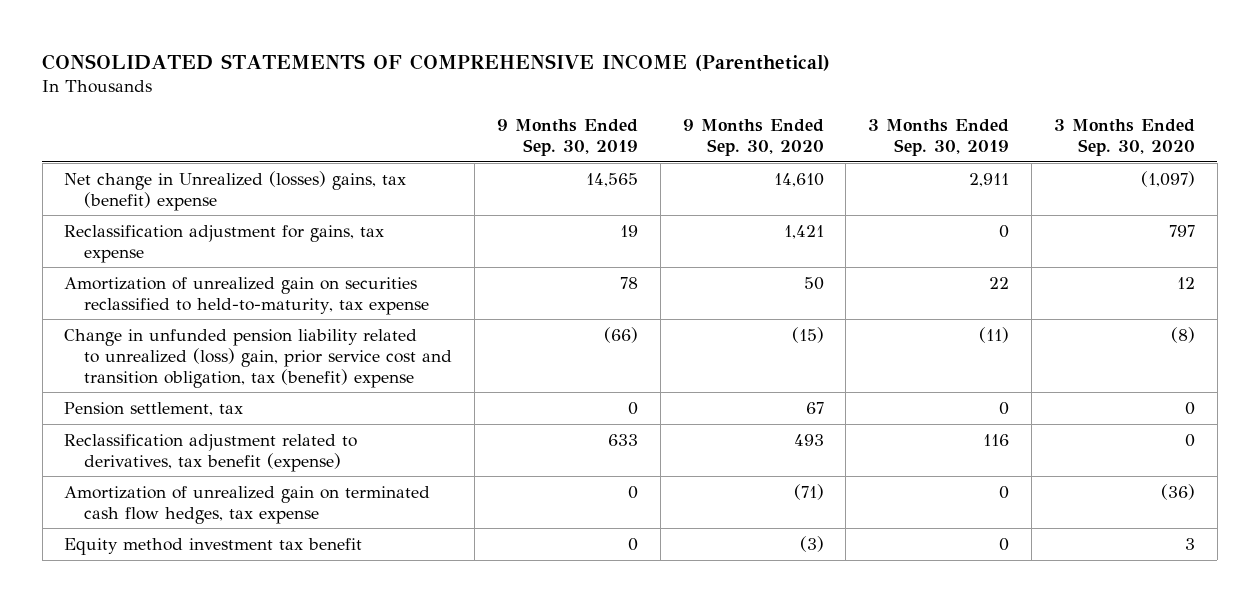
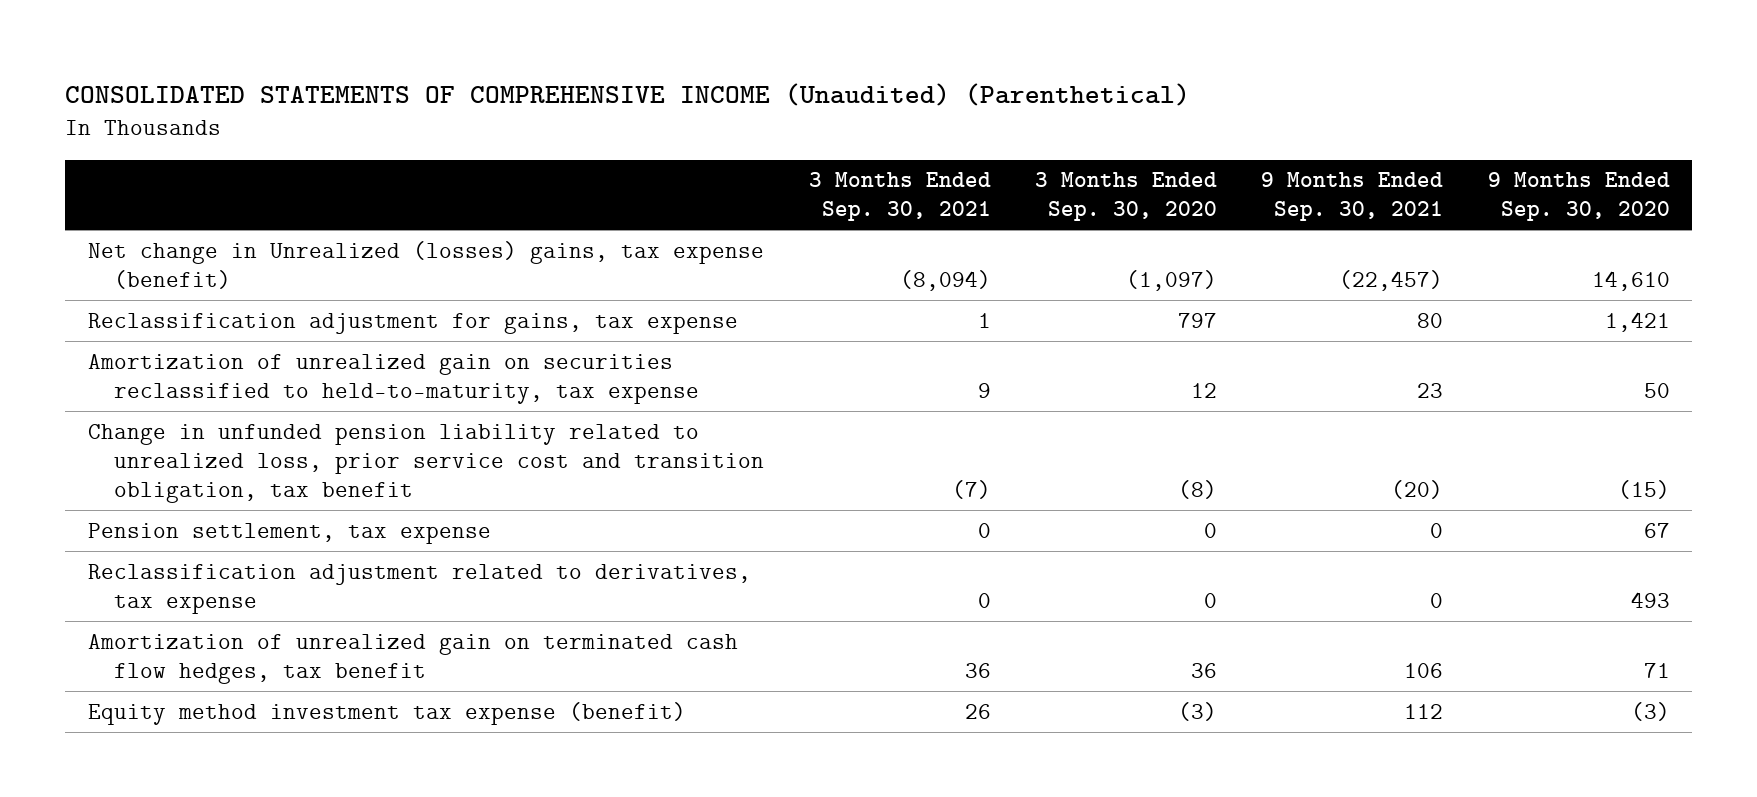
- CONSOLIDATED STATEMENTS OF COMPREHENSIVE INCOME (Parenthetical)
+ CONSOLIDATED STATEMENTS OF COMPREHENSIVE INCOME (Unaudited) (Parenthetical)
- | 9 Months Ended Sep. 30, 2019 | 9 Months Ended Sep. 30, 2020 | 3 Months Ended Sep. 30, 2019 | 3 Months Ended Sep. 30, 2020
+ | 3 Months Ended Sep. 30, 2021 | 3 Months Ended Sep. 30, 2020 | 9 Months Ended Sep. 30, 2021 | 9 Months Ended Sep. 30, 2020
- Net change in Unrealized (losses) gains, tax (benefit) expense | 14,565 | 14,610 | 2,911 | (1,097)
+ Net change in Unrealized (losses) gains, tax expense (benefit) | (8,094) | (1,097) | (22,457) | 14,610
- Change in unfunded pension liability related to unrealized (loss) gain, prior service cost and transition obligation, tax (benefit) expense | (66) | (15) | (11) | (8)
- Pension settlement, tax | 0 | 67 | 0 | 0
- Reclassification adjustment related to derivatives, tax benefit (expense) | 633 | 493 | 116 | 0
- Amortization of unrealized gain on terminated cash flow hedges, tax expense | 0 | (71) | 0 | (36)
- Equity method investment tax benefit | 0 | (3) | 0 | 3
+ Change in unfunded pension liability related to unrealized loss, prior service cost and transition obligation, tax benefit | (7) | (8) | (20) | (15)
+ Pension settlement, tax expense | 0 | 0 | 0 | 67
+ Reclassification adjustment related to derivatives, tax expense | 0 | 0 | 0 | 493
+ Amortization of unrealized gain on terminated cash flow hedges, tax benefit | 36 | 36 | 106 | 71
+ Equity method investment tax expense (benefit) | 26 | (3) | 112 | (3)

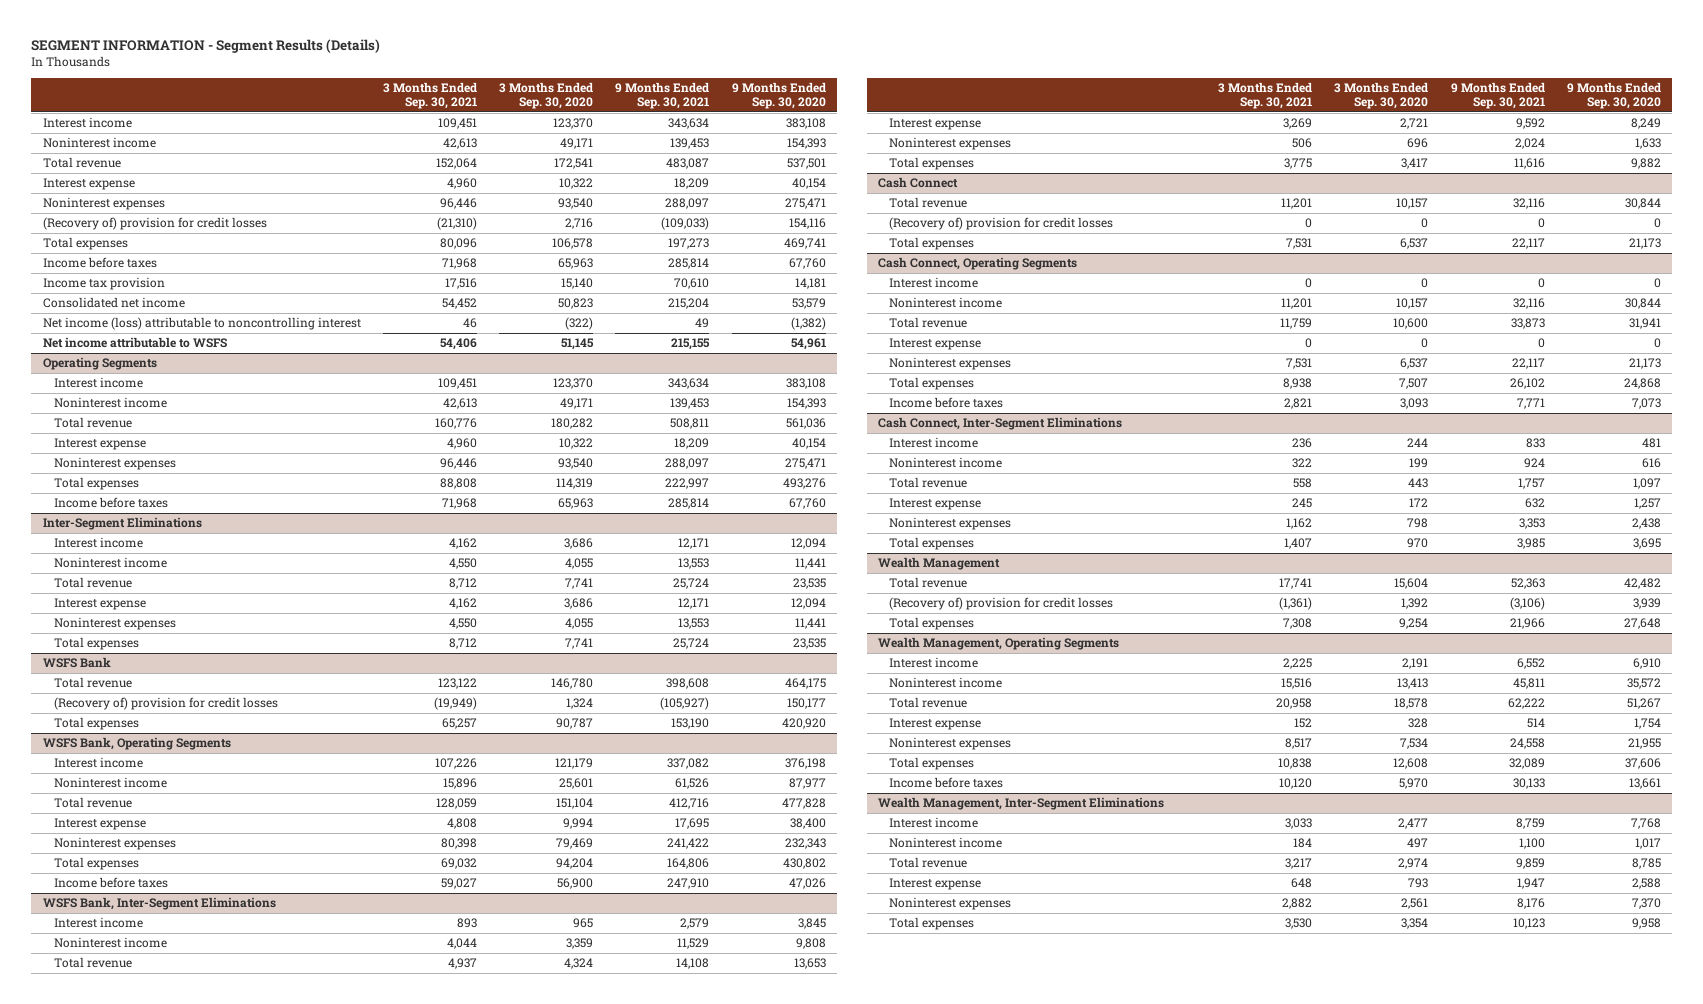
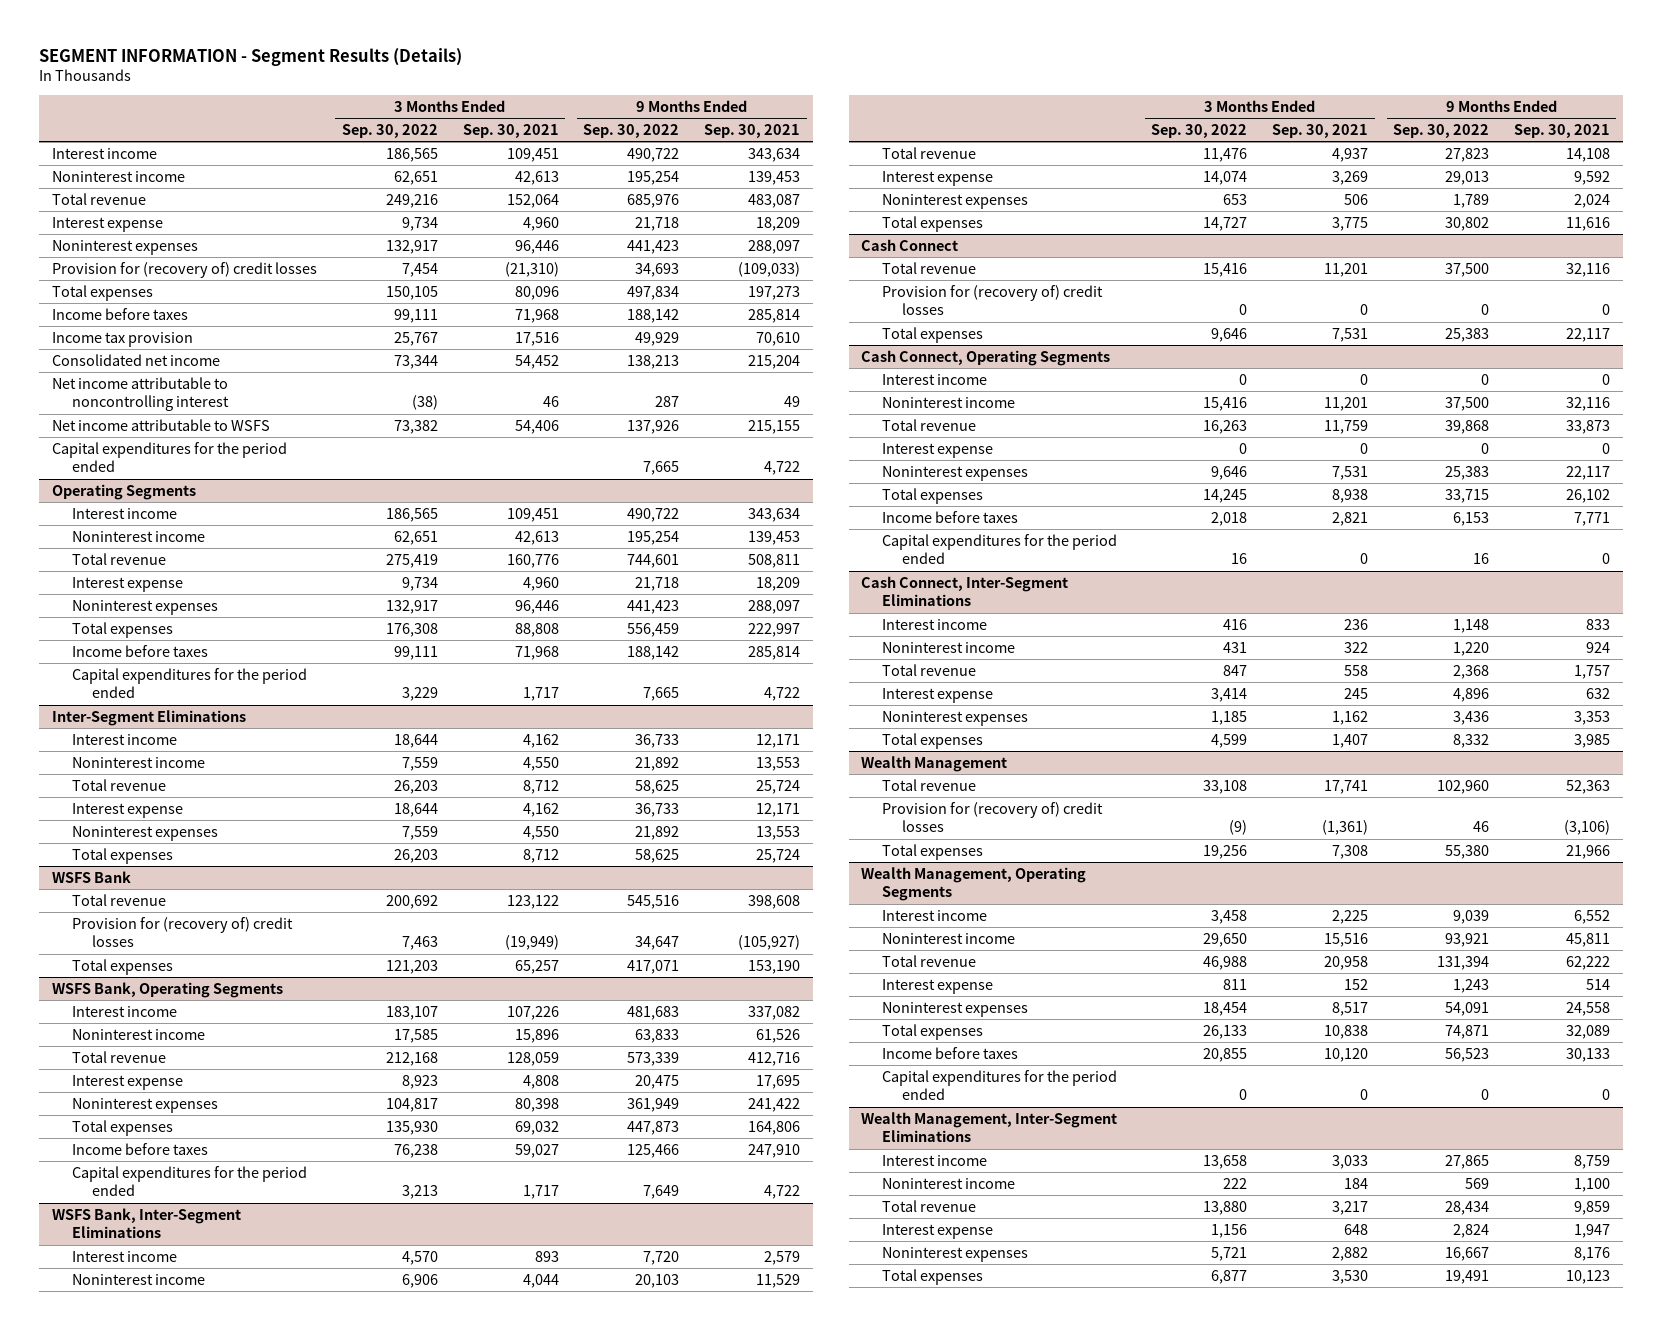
- | 3 Months Ended Sep. 30, 2021 | 3 Months Ended Sep. 30, 2020 | 9 Months Ended Sep. 30, 2021 | 9 Months Ended Sep. 30, 2020
+ | 3 Months Ended Sep. 30, 2022 | 3 Months Ended Sep. 30, 2021 | 9 Months Ended Sep. 30, 2022 | 9 Months Ended Sep. 30, 2021
- (Recovery of) provision for credit losses | (21,310) | 2,716 | (109,033) | 154,116
+ Provision for (recovery of) credit losses | 7,454 | (21,310) | 34,693 | (109,033)
- Net income (loss) attributable to noncontrolling interest | 46 | (322) | 49 | (1,382)
+ Net income attributable to noncontrolling interest | (38) | 46 | 287 | 49
+ Capital expenditures for the period ended | | | 7,665 | 4,722
@ Operating Segments
+ Capital expenditures for the period ended | 3,229 | 1,717 | 7,665 | 4,722
@ WSFS Bank
- (Recovery of) provision for credit losses | (19,949) | 1,324 | (105,927) | 150,177
+ Provision for (recovery of) credit losses | 7,463 | (19,949) | 34,647 | (105,927)
@ WSFS Bank, Operating Segments
+ Capital expenditures for the period ended | 3,213 | 1,717 | 7,649 | 4,722
@ Cash Connect
- (Recovery of) provision for credit losses | 0 | 0 | 0 | 0
+ Provision for (recovery of) credit losses | 0 | 0 | 0 | 0
@ Cash Connect, Operating Segments
+ Capital expenditures for the period ended | 16 | 0 | 16 | 0
@ Wealth Management
- (Recovery of) provision for credit losses | (1,361) | 1,392 | (3,106) | 3,939
+ Provision for (recovery of) credit losses | (9) | (1,361) | 46 | (3,106)
@ Wealth Management, Operating Segments
+ Capital expenditures for the period ended | 0 | 0 | 0 | 0

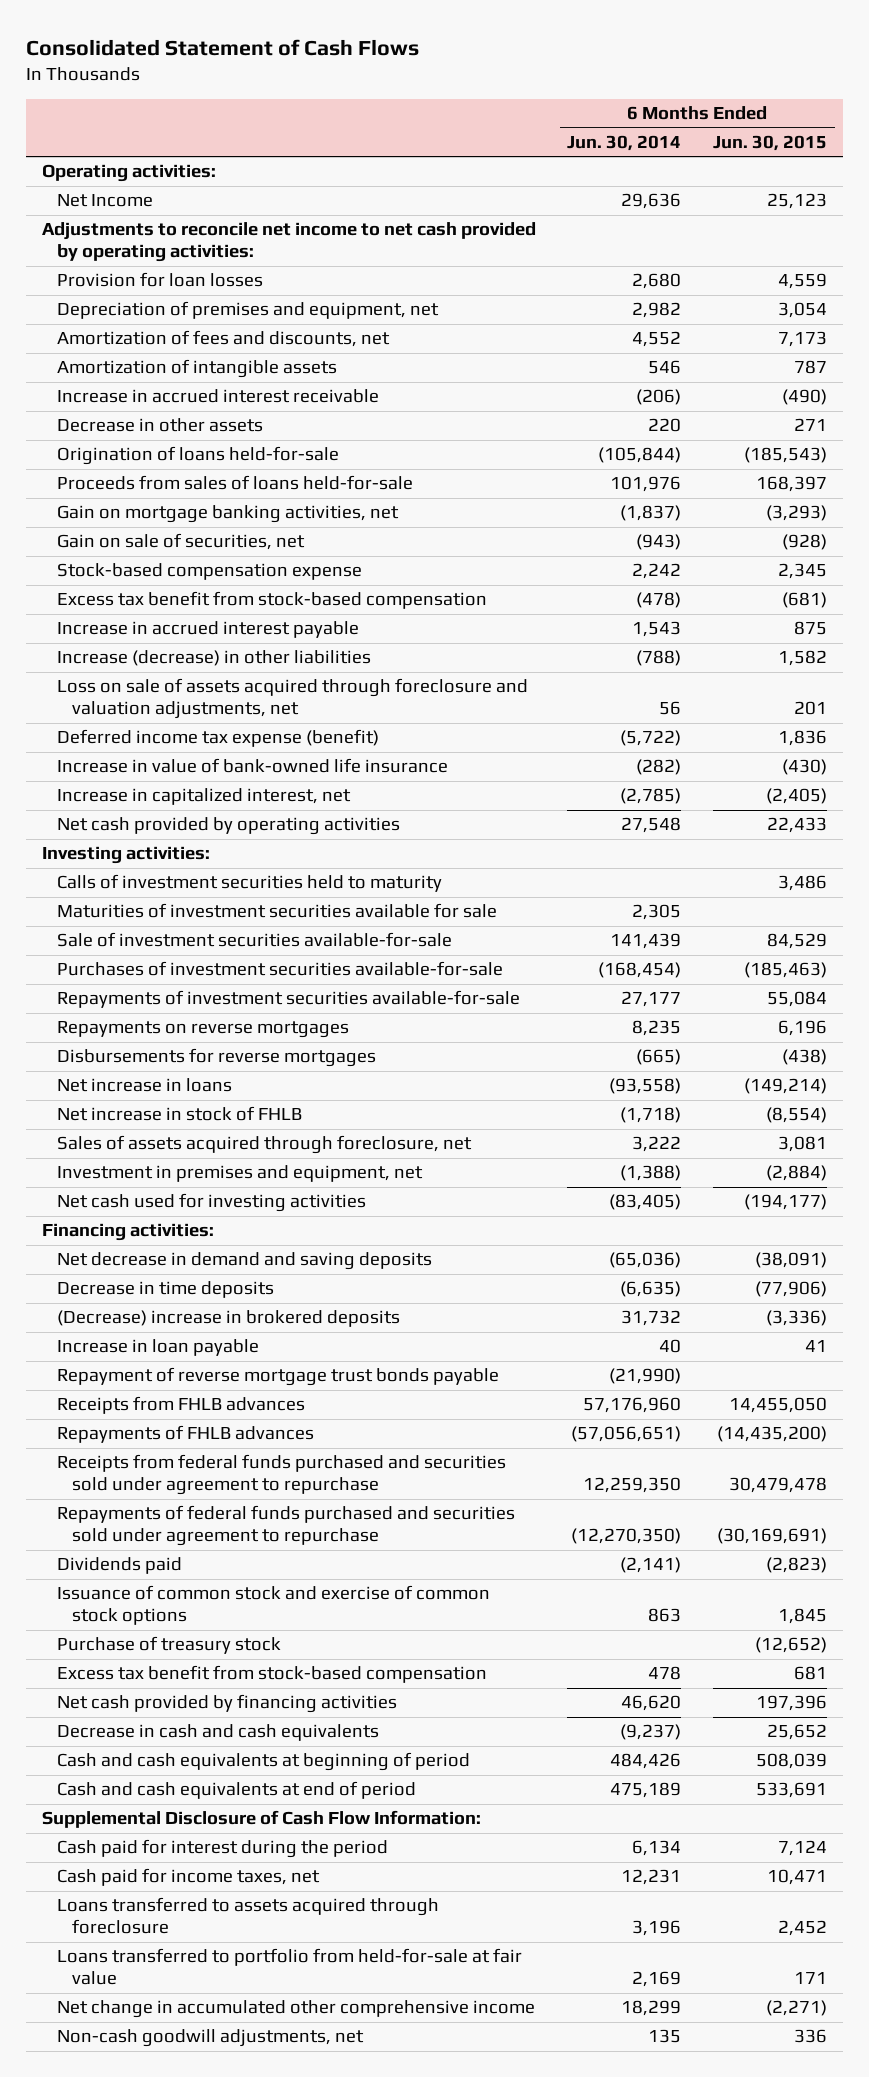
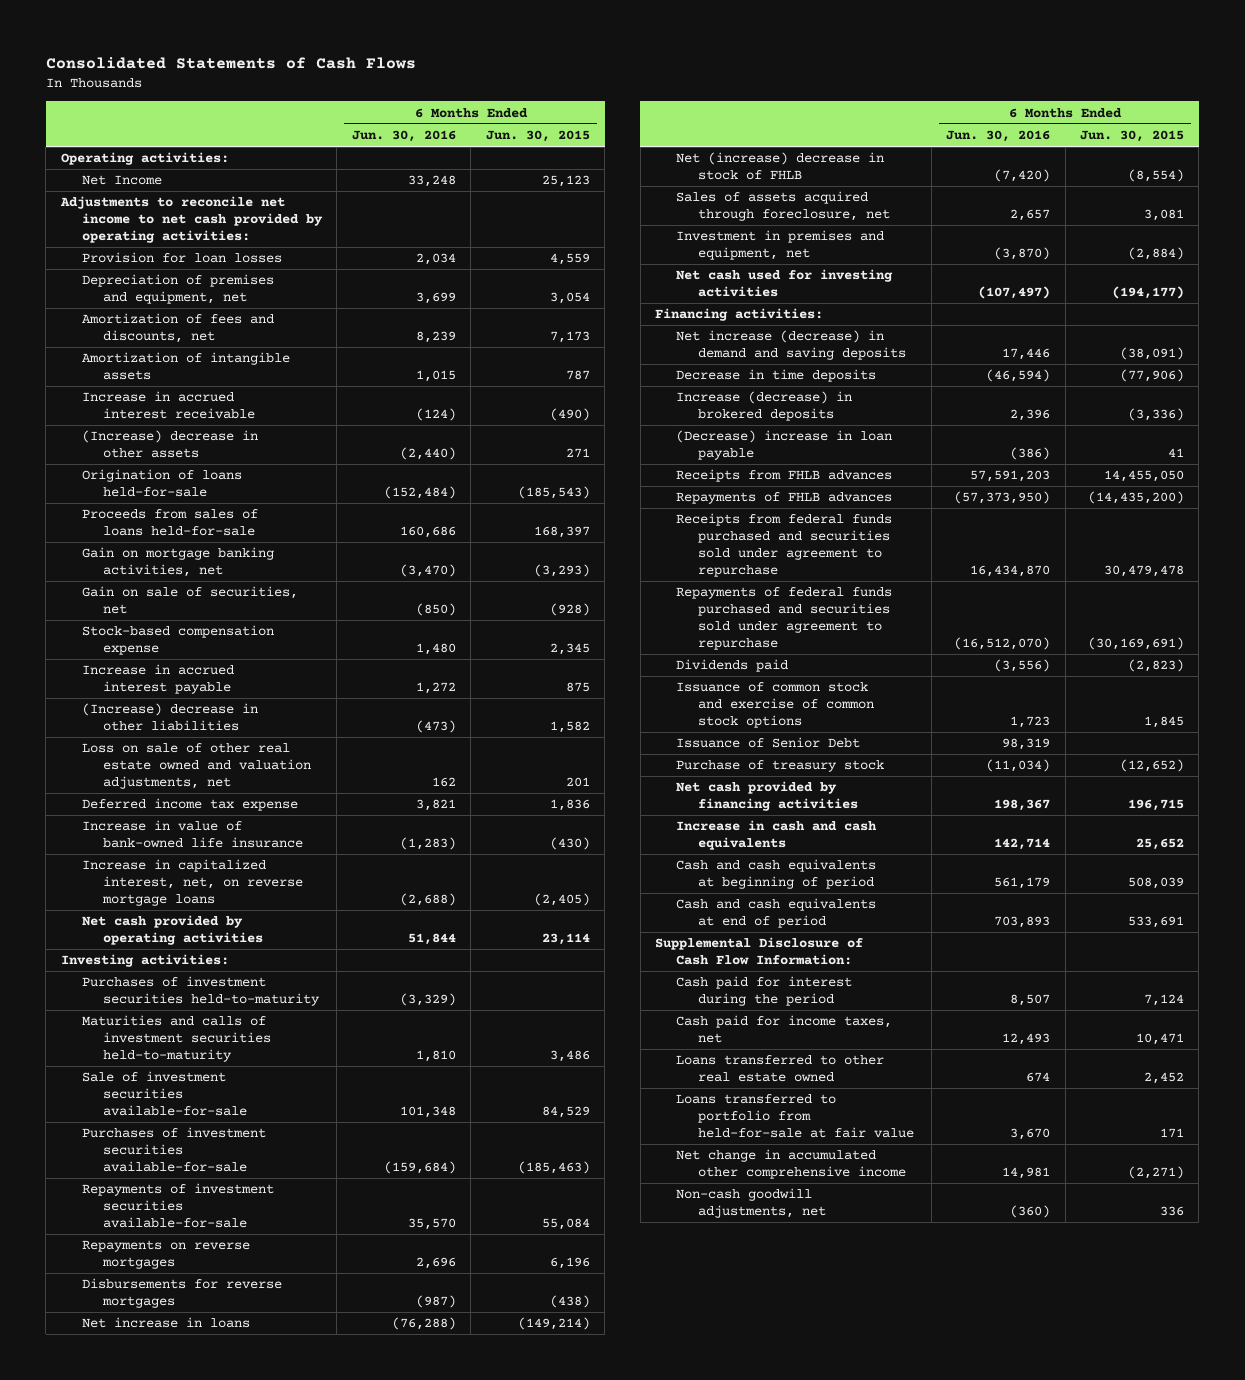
- Consolidated Statement of Cash Flows
+ Consolidated Statements of Cash Flows
- | 6 Months Ended Jun. 30, 2014 | 6 Months Ended Jun. 30, 2015
+ | 6 Months Ended Jun. 30, 2016 | 6 Months Ended Jun. 30, 2015
- Decrease in other assets | 220 | 271
+ (Increase) decrease in other assets | (2,440) | 271
- Excess tax benefit from stock-based compensation | (478) | (681)
- Increase (decrease) in other liabilities | (788) | 1,582
- Loss on sale of assets acquired through foreclosure and valuation adjustments, net | 56 | 201
- Deferred income tax expense (benefit) | (5,722) | 1,836
+ (Increase) decrease in other liabilities | (473) | 1,582
+ Loss on sale of other real estate owned and valuation adjustments, net | 162 | 201
+ Deferred income tax expense | 3,821 | 1,836
- Increase in capitalized interest, net | (2,785) | (2,405)
- Net cash provided by operating activities | 27,548 | 22,433
+ Increase in capitalized interest, net, on reverse mortgage loans | (2,688) | (2,405)
+ Net cash provided by operating activities | 51,844 | 23,114
- Calls of investment securities held to maturity | | 3,486
- Maturities of investment securities available for sale | 2,305 |
+ Purchases of investment securities held-to-maturity | (3,329) |
+ Maturities and calls of investment securities held-to-maturity | 1,810 | 3,486
- Net increase in stock of FHLB | (1,718) | (8,554)
+ Net (increase) decrease in stock of FHLB | (7,420) | (8,554)
- Net decrease in demand and saving deposits | (65,036) | (38,091)
+ Net increase (decrease) in demand and saving deposits | 17,446 | (38,091)
- (Decrease) increase in brokered deposits | 31,732 | (3,336)
- Increase in loan payable | 40 | 41
- Repayment of reverse mortgage trust bonds payable | (21,990) |
+ Increase (decrease) in brokered deposits | 2,396 | (3,336)
+ (Decrease) increase in loan payable | (386) | 41
+ Issuance of Senior Debt | 98,319 |
- Excess tax benefit from stock-based compensation | 478 | 681
- Net cash provided by financing activities | 46,620 | 197,396
- Decrease in cash and cash equivalents | (9,237) | 25,652
+ Net cash provided by financing activities | 198,367 | 196,715
+ Increase in cash and cash equivalents | 142,714 | 25,652
- Loans transferred to assets acquired through foreclosure | 3,196 | 2,452
+ Loans transferred to other real estate owned | 674 | 2,452

